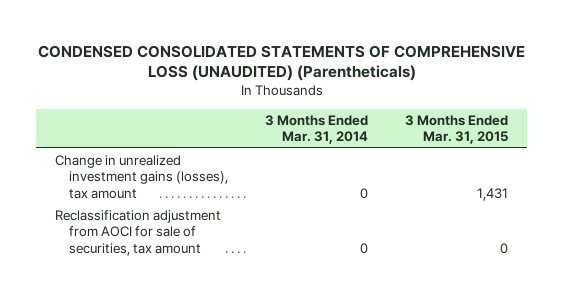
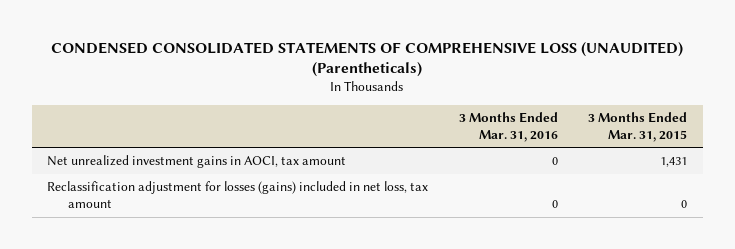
- | 3 Months Ended Mar. 31, 2014 | 3 Months Ended Mar. 31, 2015
+ | 3 Months Ended Mar. 31, 2016 | 3 Months Ended Mar. 31, 2015
- Change in unrealized investment gains (losses), tax amount | 0 | 1,431
- Reclassification adjustment from AOCI for sale of securities, tax amount | 0 | 0
+ Net unrealized investment gains in AOCI, tax amount | 0 | 1,431
+ Reclassification adjustment for losses (gains) included in net loss, tax amount | 0 | 0

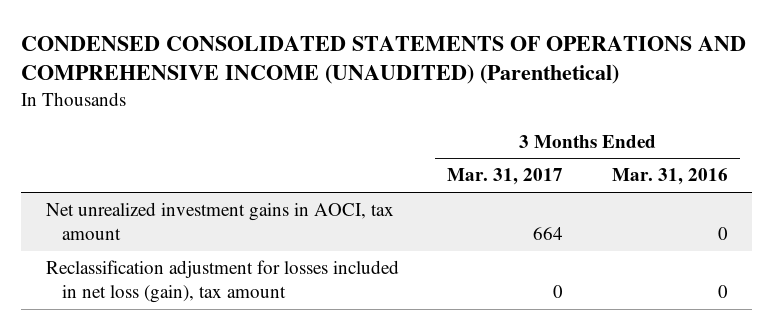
- CONDENSED CONSOLIDATED STATEMENTS OF COMPREHENSIVE LOSS (UNAUDITED) (Parentheticals)
+ CONDENSED CONSOLIDATED STATEMENTS OF OPERATIONS AND COMPREHENSIVE INCOME (UNAUDITED) (Parenthetical)
- | 3 Months Ended Mar. 31, 2016 | 3 Months Ended Mar. 31, 2015
+ | 3 Months Ended Mar. 31, 2017 | 3 Months Ended Mar. 31, 2016
- Reclassification adjustment for losses (gains) included in net loss, tax amount | 0 | 0
+ Reclassification adjustment for losses included in net loss (gain), tax amount | 0 | 0

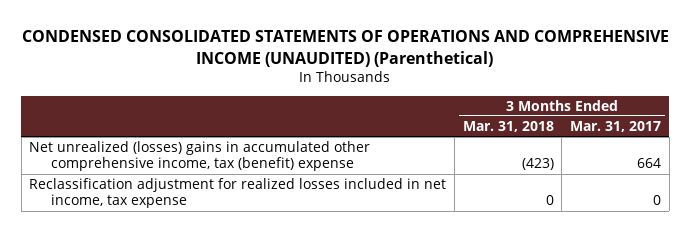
- | 3 Months Ended Mar. 31, 2017 | 3 Months Ended Mar. 31, 2016
+ | 3 Months Ended Mar. 31, 2018 | 3 Months Ended Mar. 31, 2017
- Net unrealized investment gains in AOCI, tax amount | 664 | 0
- Reclassification adjustment for losses included in net loss (gain), tax amount | 0 | 0
+ Net unrealized (losses) gains in accumulated other comprehensive income, tax (benefit) expense | (423) | 664
+ Reclassification adjustment for realized losses included in net income, tax expense | 0 | 0

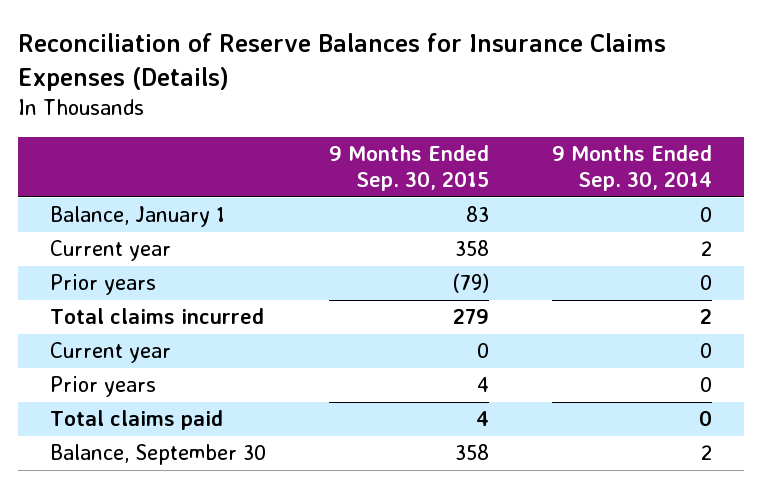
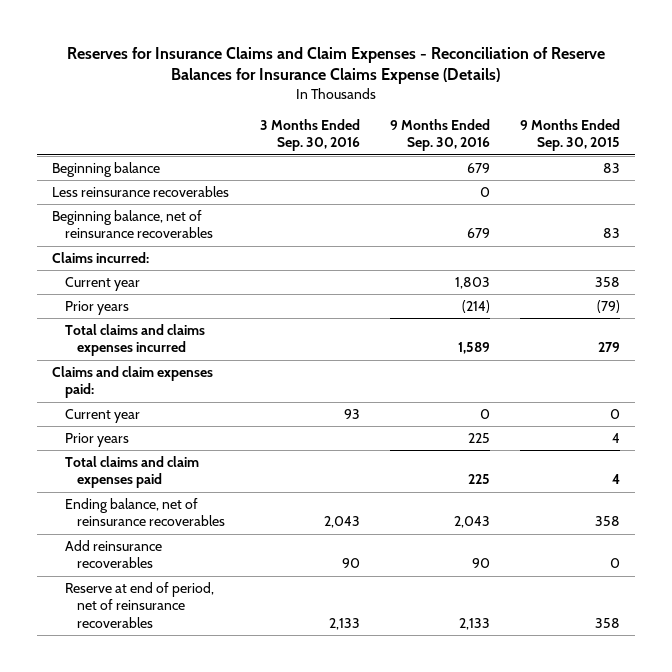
- Reconciliation of Reserve Balances for Insurance Claims Expenses (Details)
+ Reserves for Insurance Claims and Claim Expenses - Reconciliation of Reserve Balances for Insurance Claims Expense (Details)
- | 9 Months Ended Sep. 30, 2015 | 9 Months Ended Sep. 30, 2014
+ | 3 Months Ended Sep. 30, 2016 | 9 Months Ended Sep. 30, 2016 | 9 Months Ended Sep. 30, 2015
- Balance, January 1 | 83 | 0
+ Beginning balance | | 679 | 83
+ Less reinsurance recoverables | | 0 |
+ Beginning balance, net of reinsurance recoverables | | 679 | 83
+ Claims incurred:
- Total claims incurred | 279 | 2
+ Total claims and claims expenses incurred | | 1,589 | 279
+ Claims and claim expenses paid:
- Total claims paid | 4 | 0
- Balance, September 30 | 358 | 2
+ Total claims and claim expenses paid | | 225 | 4
+ Ending balance, net of reinsurance recoverables | 2,043 | 2,043 | 358
+ Add reinsurance recoverables | 90 | 90 | 0
+ Reserve at end of period, net of reinsurance recoverables | 2,133 | 2,133 | 358

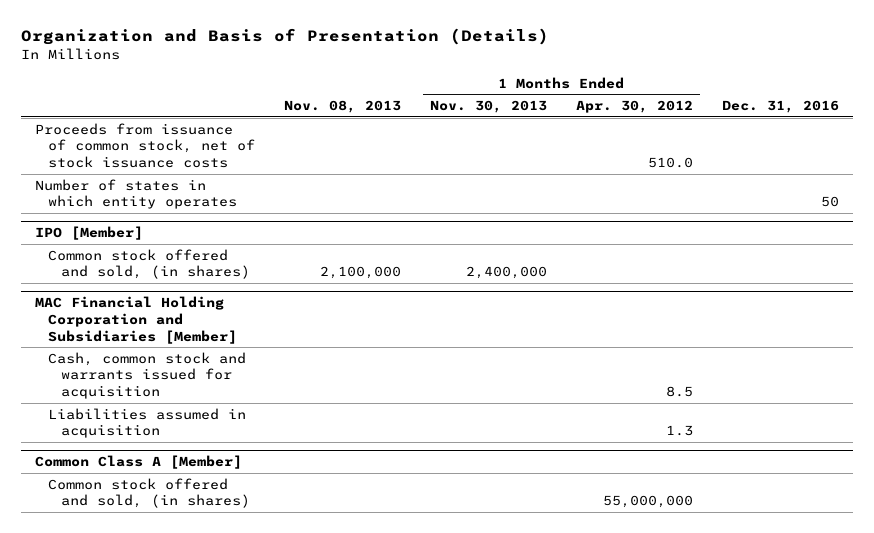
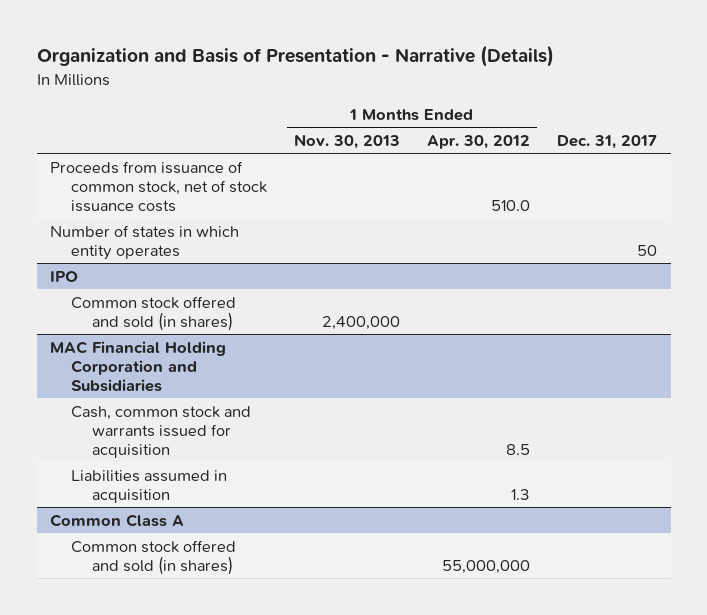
- Organization and Basis of Presentation (Details)
+ Organization and Basis of Presentation - Narrative (Details)
- | Nov. 08, 2013 | 1 Months Ended Nov. 30, 2013 | 1 Months Ended Apr. 30, 2012 | Dec. 31, 2016
+ | 1 Months Ended Nov. 30, 2013 | 1 Months Ended Apr. 30, 2012 | Dec. 31, 2017
- IPO [Member]
- Common stock offered and sold, (in shares) | 2,100,000 | 2,400,000 | |
- MAC Financial Holding Corporation and Subsidiaries [Member]
+ IPO
+ Common stock offered and sold (in shares) | 2,400,000 | |
+ MAC Financial Holding Corporation and Subsidiaries
- Common Class A [Member]
- Common stock offered and sold, (in shares) | | | 55,000,000 |
+ Common Class A
+ Common stock offered and sold (in shares) | | 55,000,000 |

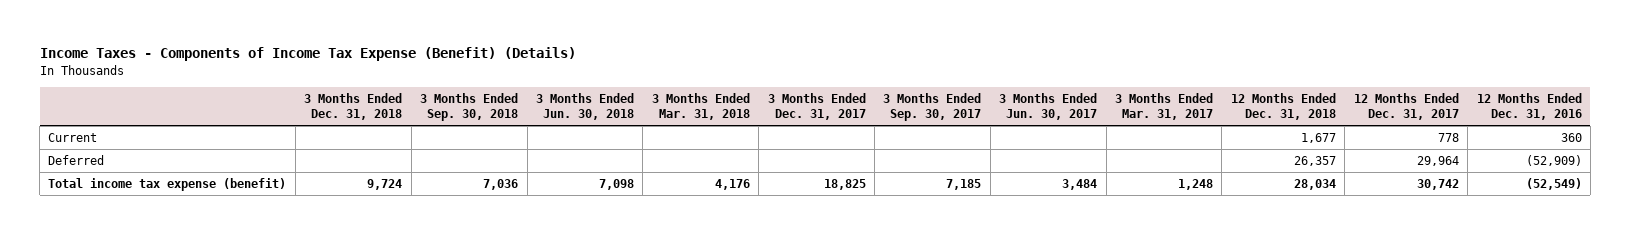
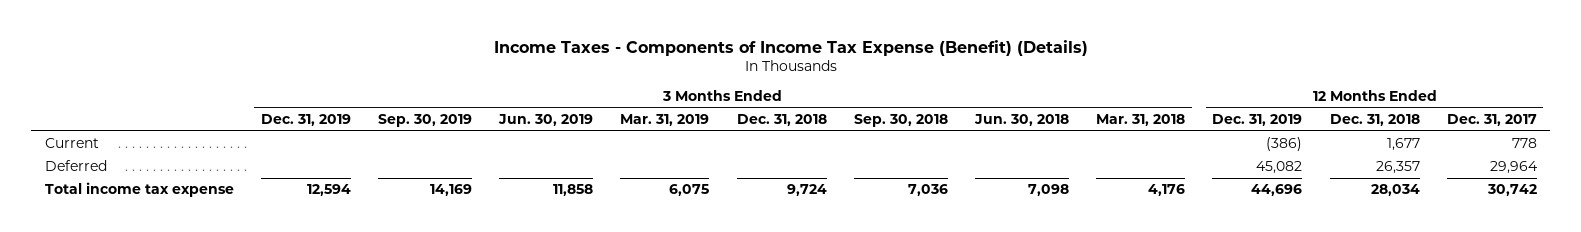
- | 3 Months Ended Dec. 31, 2018 | 3 Months Ended Sep. 30, 2018 | 3 Months Ended Jun. 30, 2018 | 3 Months Ended Mar. 31, 2018 | 3 Months Ended Dec. 31, 2017 | 3 Months Ended Sep. 30, 2017 | 3 Months Ended Jun. 30, 2017 | 3 Months Ended Mar. 31, 2017 | 12 Months Ended Dec. 31, 2018 | 12 Months Ended Dec. 31, 2017 | 12 Months Ended Dec. 31, 2016
+ | 3 Months Ended Dec. 31, 2019 | 3 Months Ended Sep. 30, 2019 | 3 Months Ended Jun. 30, 2019 | 3 Months Ended Mar. 31, 2019 | 3 Months Ended Dec. 31, 2018 | 3 Months Ended Sep. 30, 2018 | 3 Months Ended Jun. 30, 2018 | 3 Months Ended Mar. 31, 2018 | 12 Months Ended Dec. 31, 2019 | 12 Months Ended Dec. 31, 2018 | 12 Months Ended Dec. 31, 2017
- Total income tax expense (benefit) | 9,724 | 7,036 | 7,098 | 4,176 | 18,825 | 7,185 | 3,484 | 1,248 | 28,034 | 30,742 | (52,549)
+ Total income tax expense | 12,594 | 14,169 | 11,858 | 6,075 | 9,724 | 7,036 | 7,098 | 4,176 | 44,696 | 28,034 | 30,742

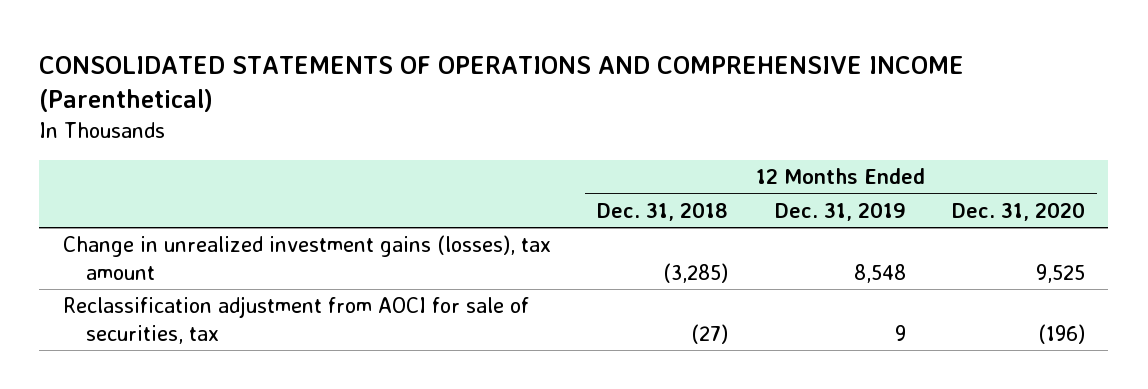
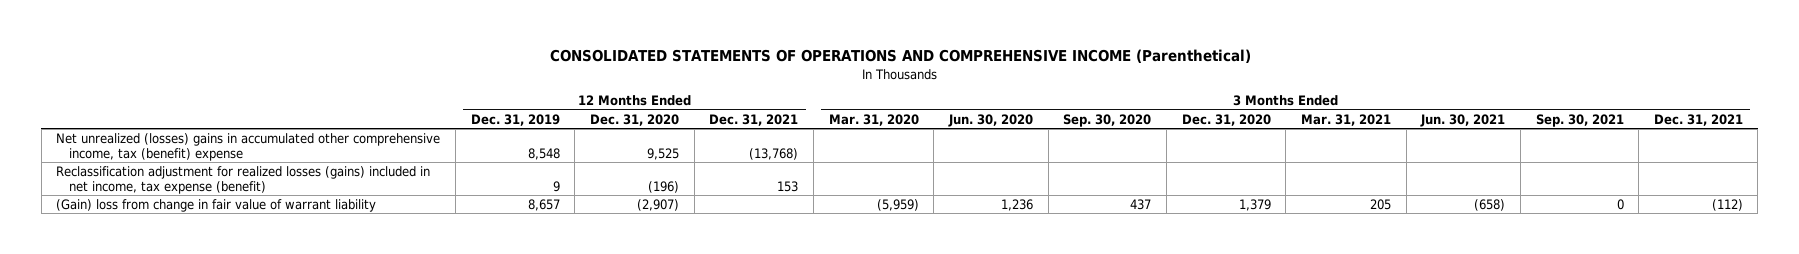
- | 12 Months Ended Dec. 31, 2018 | 12 Months Ended Dec. 31, 2019 | 12 Months Ended Dec. 31, 2020
+ | 12 Months Ended Dec. 31, 2019 | 12 Months Ended Dec. 31, 2020 | 12 Months Ended Dec. 31, 2021 | 3 Months Ended Mar. 31, 2020 | 3 Months Ended Jun. 30, 2020 | 3 Months Ended Sep. 30, 2020 | 3 Months Ended Dec. 31, 2020 | 3 Months Ended Mar. 31, 2021 | 3 Months Ended Jun. 30, 2021 | 3 Months Ended Sep. 30, 2021 | 3 Months Ended Dec. 31, 2021
- Change in unrealized investment gains (losses), tax amount | (3,285) | 8,548 | 9,525
- Reclassification adjustment from AOCI for sale of securities, tax | (27) | 9 | (196)
+ Net unrealized (losses) gains in accumulated other comprehensive income, tax (benefit) expense | 8,548 | 9,525 | (13,768) | | | | | | | |
+ Reclassification adjustment for realized losses (gains) included in net income, tax expense (benefit) | 9 | (196) | 153 | | | | | | | |
+ (Gain) loss from change in fair value of warrant liability | 8,657 | (2,907) | | (5,959) | 1,236 | 437 | 1,379 | 205 | (658) | 0 | (112)

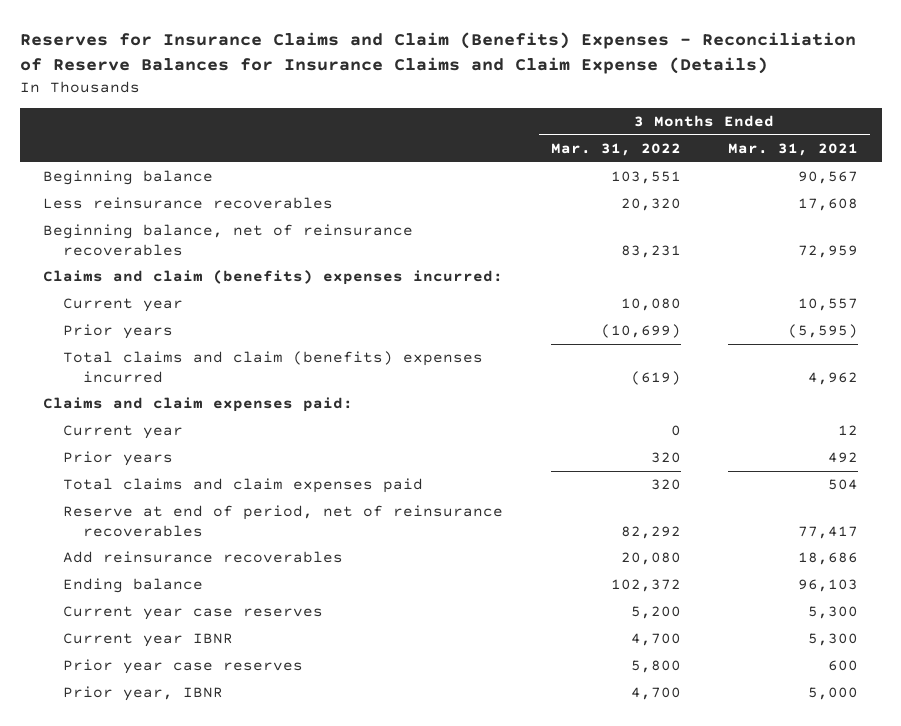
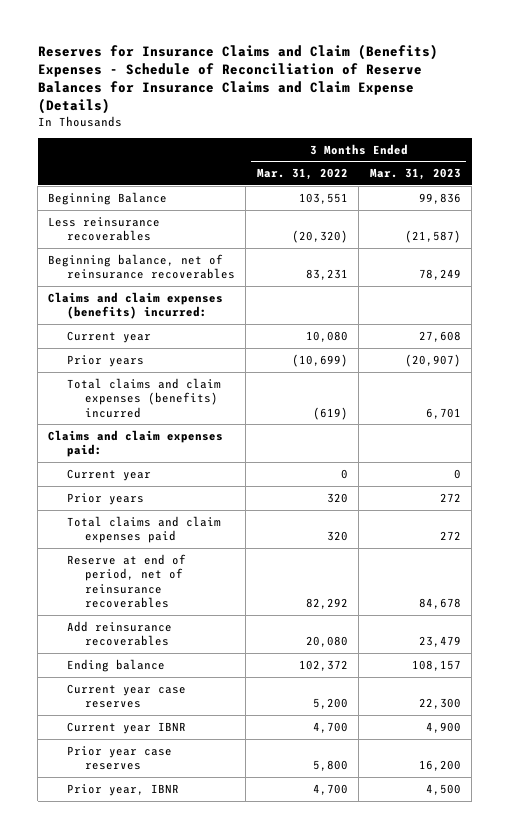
- Reserves for Insurance Claims and Claim (Benefits) Expenses - Reconciliation of Reserve Balances for Insurance Claims and Claim Expense (Details)
+ Reserves for Insurance Claims and Claim (Benefits) Expenses - Schedule of Reconciliation of Reserve Balances for Insurance Claims and Claim Expense (Details)
- | 3 Months Ended Mar. 31, 2022 | 3 Months Ended Mar. 31, 2021
+ | 3 Months Ended Mar. 31, 2022 | 3 Months Ended Mar. 31, 2023
- Beginning balance | 103,551 | 90,567
- Less reinsurance recoverables | 20,320 | 17,608
+ Beginning Balance | 103,551 | 99,836
+ Less reinsurance recoverables | (20,320) | (21,587)
- Claims and claim (benefits) expenses incurred:
+ Claims and claim expenses (benefits) incurred:
- Total claims and claim (benefits) expenses incurred | (619) | 4,962
+ Total claims and claim expenses (benefits) incurred | (619) | 6,701

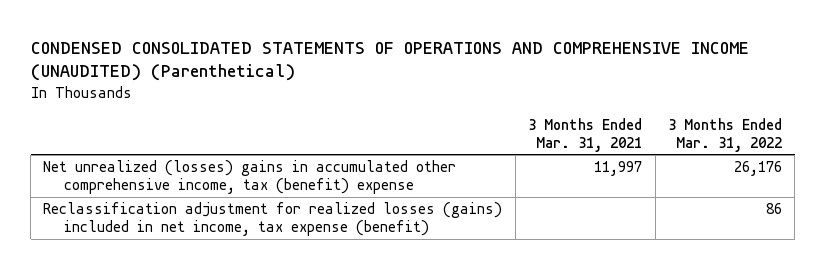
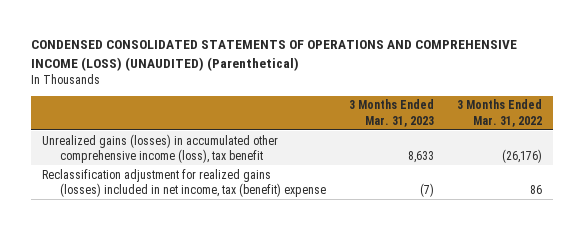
- CONDENSED CONSOLIDATED STATEMENTS OF OPERATIONS AND COMPREHENSIVE INCOME (UNAUDITED) (Parenthetical)
+ CONDENSED CONSOLIDATED STATEMENTS OF OPERATIONS AND COMPREHENSIVE INCOME (LOSS) (UNAUDITED) (Parenthetical)
- | 3 Months Ended Mar. 31, 2021 | 3 Months Ended Mar. 31, 2022
+ | 3 Months Ended Mar. 31, 2023 | 3 Months Ended Mar. 31, 2022
- Net unrealized (losses) gains in accumulated other comprehensive income, tax (benefit) expense | 11,997 | 26,176
- Reclassification adjustment for realized losses (gains) included in net income, tax expense (benefit) | | 86
+ Unrealized gains (losses) in accumulated other comprehensive income (loss), tax benefit | 8,633 | (26,176)
+ Reclassification adjustment for realized gains (losses) included in net income, tax (benefit) expense | (7) | 86

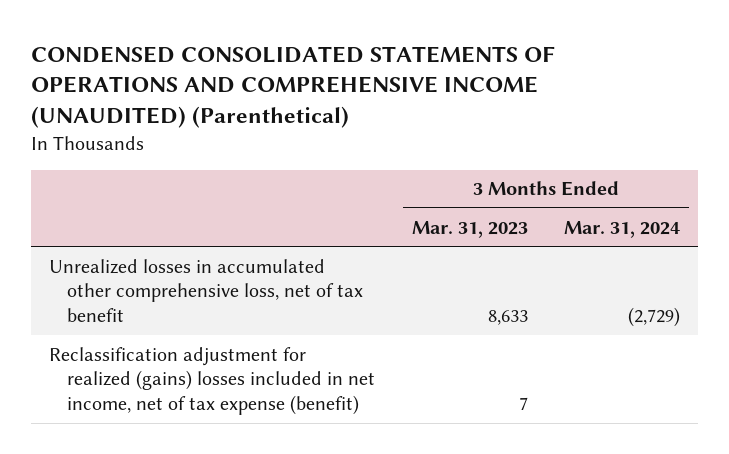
- CONDENSED CONSOLIDATED STATEMENTS OF OPERATIONS AND COMPREHENSIVE INCOME (LOSS) (UNAUDITED) (Parenthetical)
+ CONDENSED CONSOLIDATED STATEMENTS OF OPERATIONS AND COMPREHENSIVE INCOME (UNAUDITED) (Parenthetical)
- | 3 Months Ended Mar. 31, 2023 | 3 Months Ended Mar. 31, 2022
+ | 3 Months Ended Mar. 31, 2023 | 3 Months Ended Mar. 31, 2024
- Unrealized gains (losses) in accumulated other comprehensive income (loss), tax benefit | 8,633 | (26,176)
- Reclassification adjustment for realized gains (losses) included in net income, tax (benefit) expense | (7) | 86
+ Unrealized losses in accumulated other comprehensive loss, net of tax benefit | 8,633 | (2,729)
+ Reclassification adjustment for realized (gains) losses included in net income, net of tax expense (benefit) | 7 |

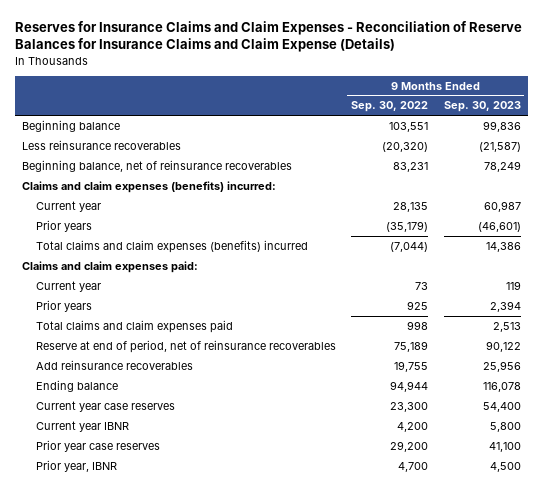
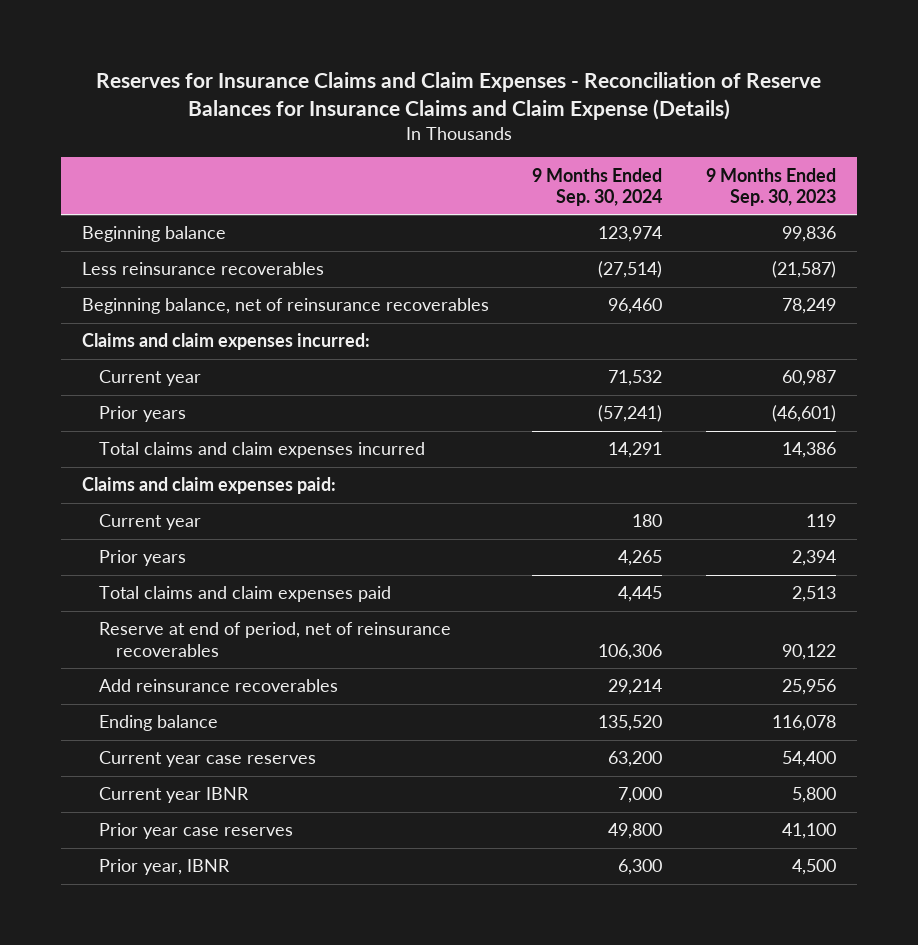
- | 9 Months Ended Sep. 30, 2022 | 9 Months Ended Sep. 30, 2023
+ | 9 Months Ended Sep. 30, 2024 | 9 Months Ended Sep. 30, 2023
- Claims and claim expenses (benefits) incurred:
+ Claims and claim expenses incurred:
- Total claims and claim expenses (benefits) incurred | (7,044) | 14,386
+ Total claims and claim expenses incurred | 14,291 | 14,386

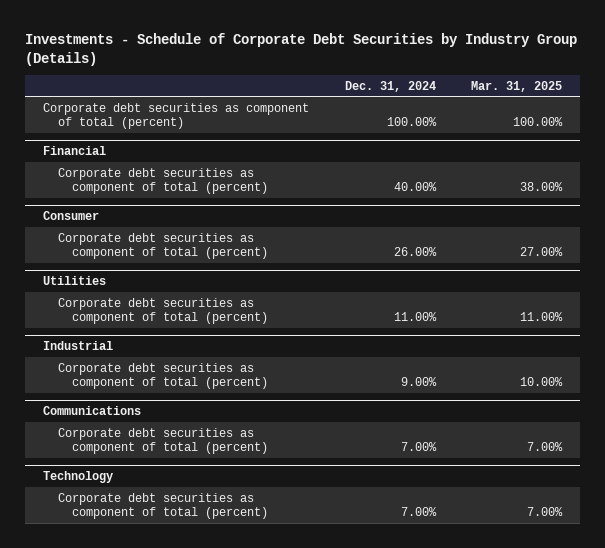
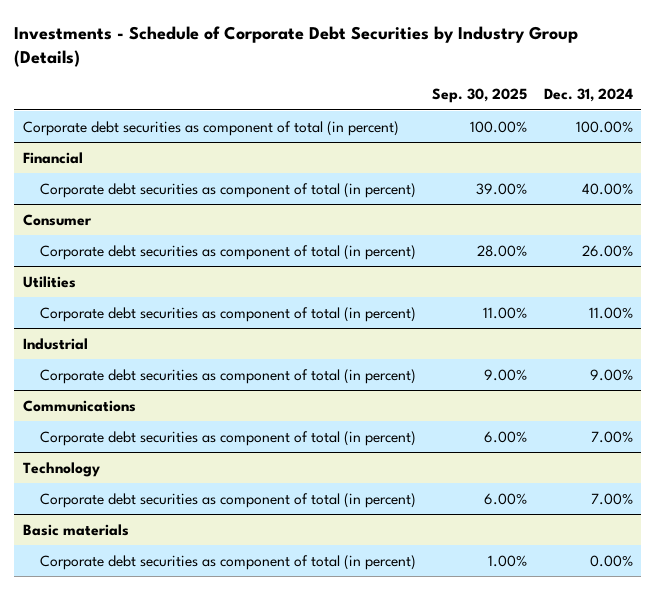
- | Dec. 31, 2024 | Mar. 31, 2025
+ | Sep. 30, 2025 | Dec. 31, 2024
- Corporate debt securities as component of total (percent) | 100.00% | 100.00%
+ Corporate debt securities as component of total (in percent) | 100.00% | 100.00%
@ Financial
- Corporate debt securities as component of total (percent) | 40.00% | 38.00%
+ Corporate debt securities as component of total (in percent) | 39.00% | 40.00%
@ Consumer
- Corporate debt securities as component of total (percent) | 26.00% | 27.00%
+ Corporate debt securities as component of total (in percent) | 28.00% | 26.00%
@ Utilities
- Corporate debt securities as component of total (percent) | 11.00% | 11.00%
+ Corporate debt securities as component of total (in percent) | 11.00% | 11.00%
@ Industrial
- Corporate debt securities as component of total (percent) | 9.00% | 10.00%
+ Corporate debt securities as component of total (in percent) | 9.00% | 9.00%
@ Communications
- Corporate debt securities as component of total (percent) | 7.00% | 7.00%
+ Corporate debt securities as component of total (in percent) | 6.00% | 7.00%
@ Technology
- Corporate debt securities as component of total (percent) | 7.00% | 7.00%
+ Corporate debt securities as component of total (in percent) | 6.00% | 7.00%
+ Basic materials
+ Corporate debt securities as component of total (in percent) | 1.00% | 0.00%

